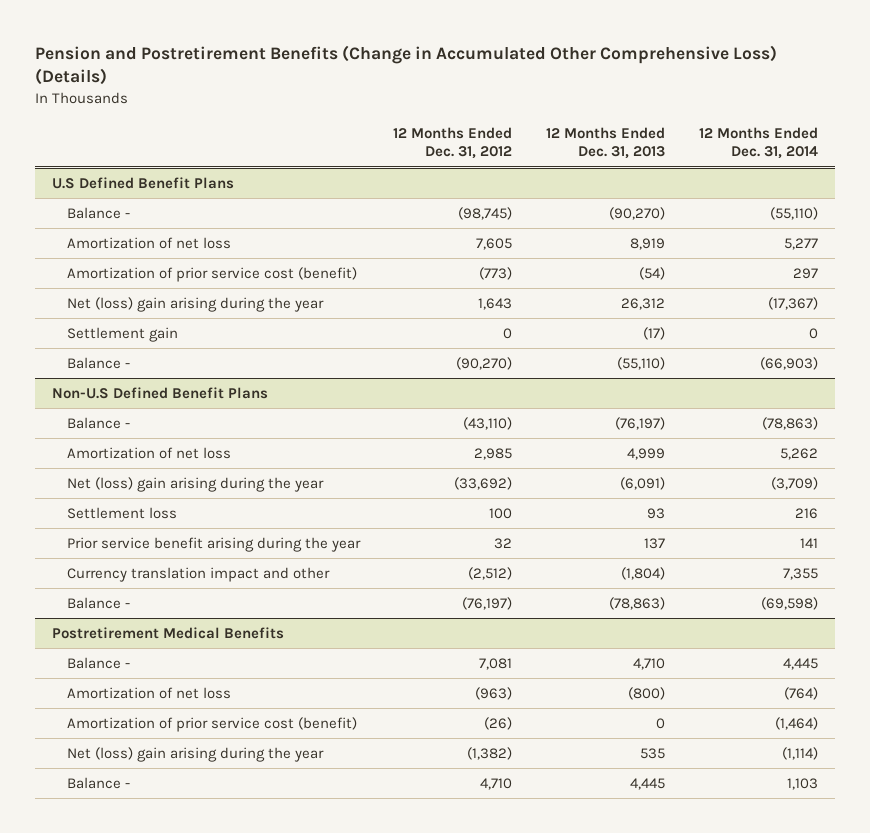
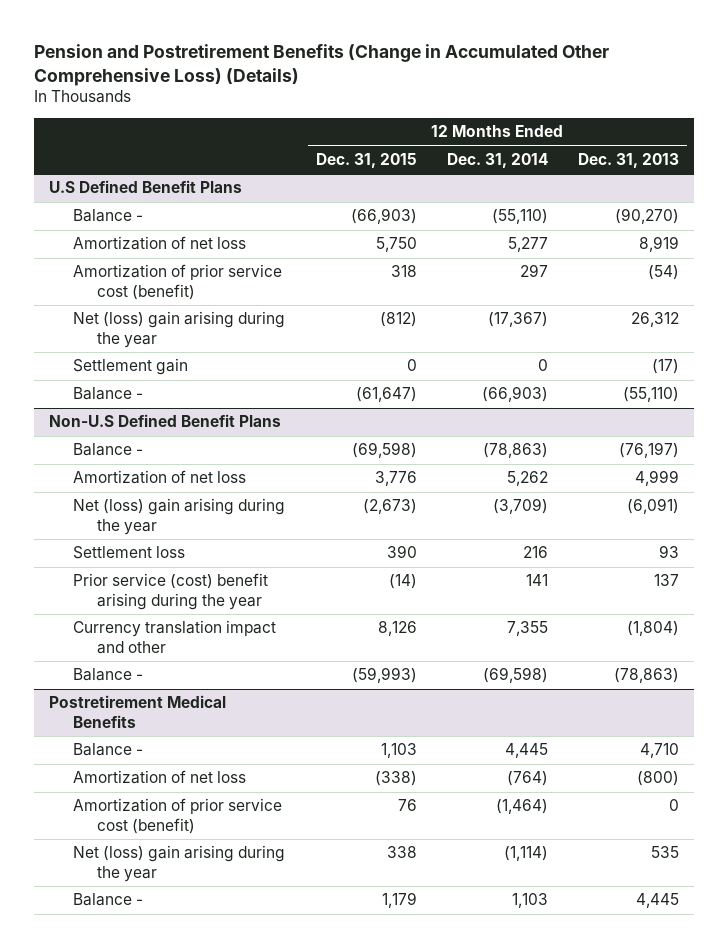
- | 12 Months Ended Dec. 31, 2012 | 12 Months Ended Dec. 31, 2013 | 12 Months Ended Dec. 31, 2014
+ | 12 Months Ended Dec. 31, 2015 | 12 Months Ended Dec. 31, 2014 | 12 Months Ended Dec. 31, 2013
@ Non-U.S Defined Benefit Plans
- Prior service benefit arising during the year | 32 | 137 | 141
+ Prior service (cost) benefit arising during the year | (14) | 141 | 137

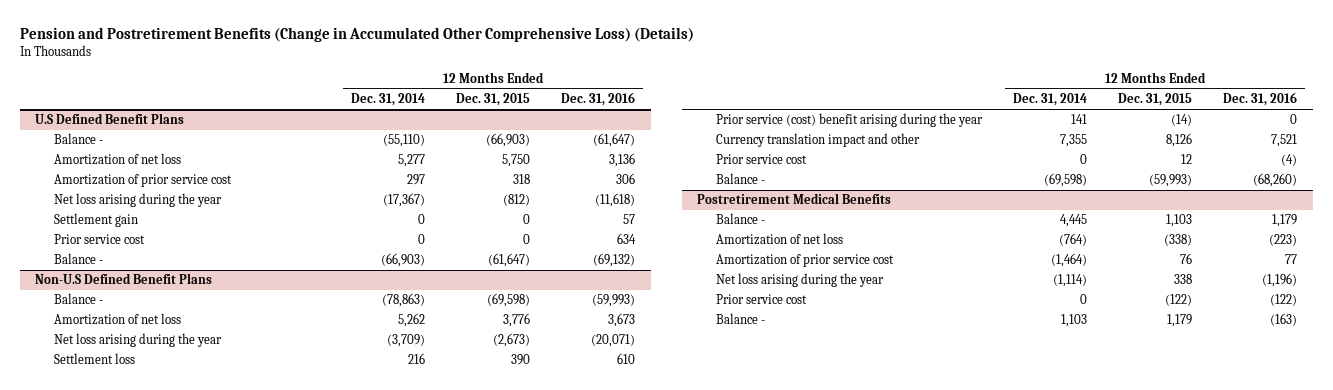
- | 12 Months Ended Dec. 31, 2015 | 12 Months Ended Dec. 31, 2014 | 12 Months Ended Dec. 31, 2013
+ | 12 Months Ended Dec. 31, 2014 | 12 Months Ended Dec. 31, 2015 | 12 Months Ended Dec. 31, 2016
@ U.S Defined Benefit Plans
- Amortization of prior service cost (benefit) | 318 | 297 | (54)
- Net (loss) gain arising during the year | (812) | (17,367) | 26,312
+ Amortization of prior service cost | 297 | 318 | 306
+ Net loss arising during the year | (17,367) | (812) | (11,618)
+ Prior service cost | 0 | 0 | 634
@ Non-U.S Defined Benefit Plans
- Net (loss) gain arising during the year | (2,673) | (3,709) | (6,091)
+ Net loss arising during the year | (3,709) | (2,673) | (20,071)
+ Prior service cost | 0 | 12 | (4)
@ Postretirement Medical Benefits
- Amortization of prior service cost (benefit) | 76 | (1,464) | 0
- Net (loss) gain arising during the year | 338 | (1,114) | 535
+ Amortization of prior service cost | (1,464) | 76 | 77
+ Net loss arising during the year | (1,114) | 338 | (1,196)
+ Prior service cost | 0 | (122) | (122)

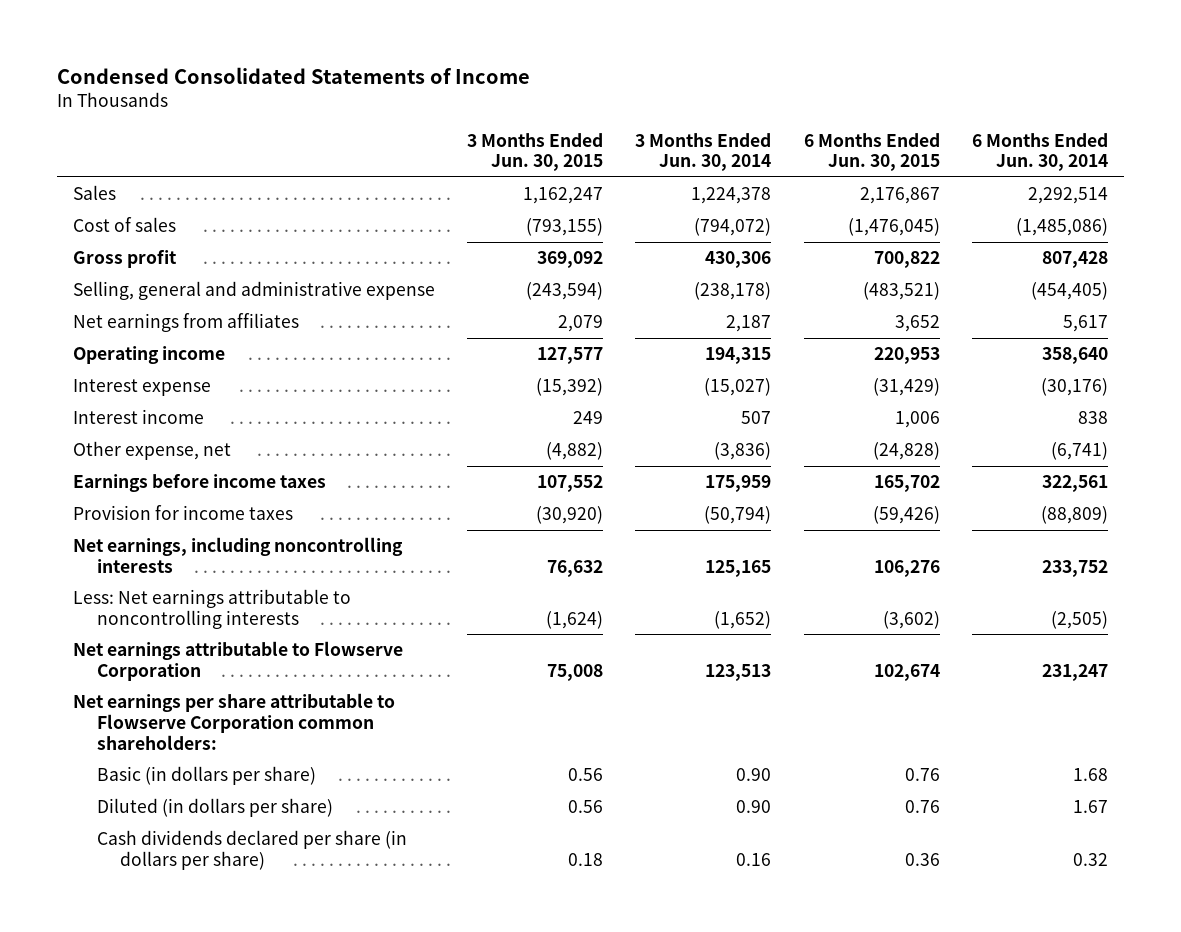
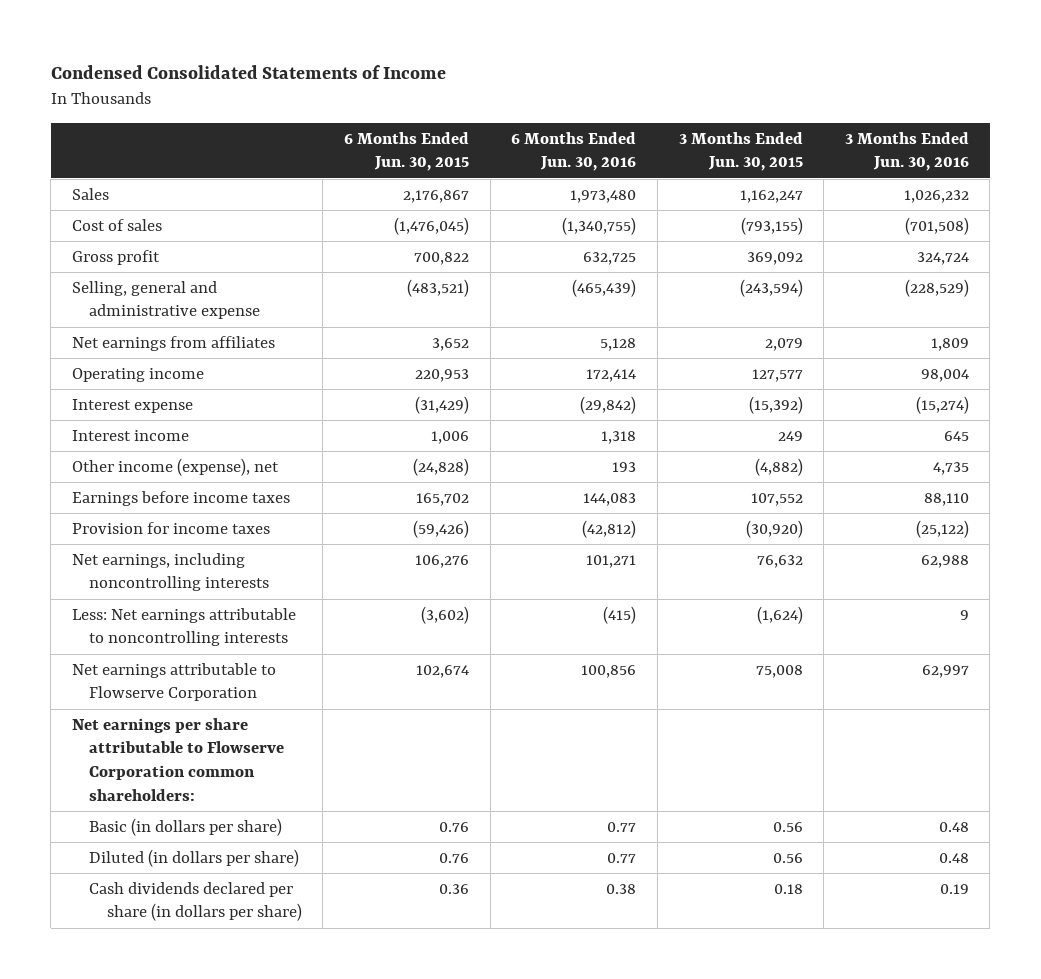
- | 3 Months Ended Jun. 30, 2015 | 3 Months Ended Jun. 30, 2014 | 6 Months Ended Jun. 30, 2015 | 6 Months Ended Jun. 30, 2014
+ | 6 Months Ended Jun. 30, 2015 | 6 Months Ended Jun. 30, 2016 | 3 Months Ended Jun. 30, 2015 | 3 Months Ended Jun. 30, 2016
- Other expense, net | (4,882) | (3,836) | (24,828) | (6,741)
+ Other income (expense), net | (24,828) | 193 | (4,882) | 4,735

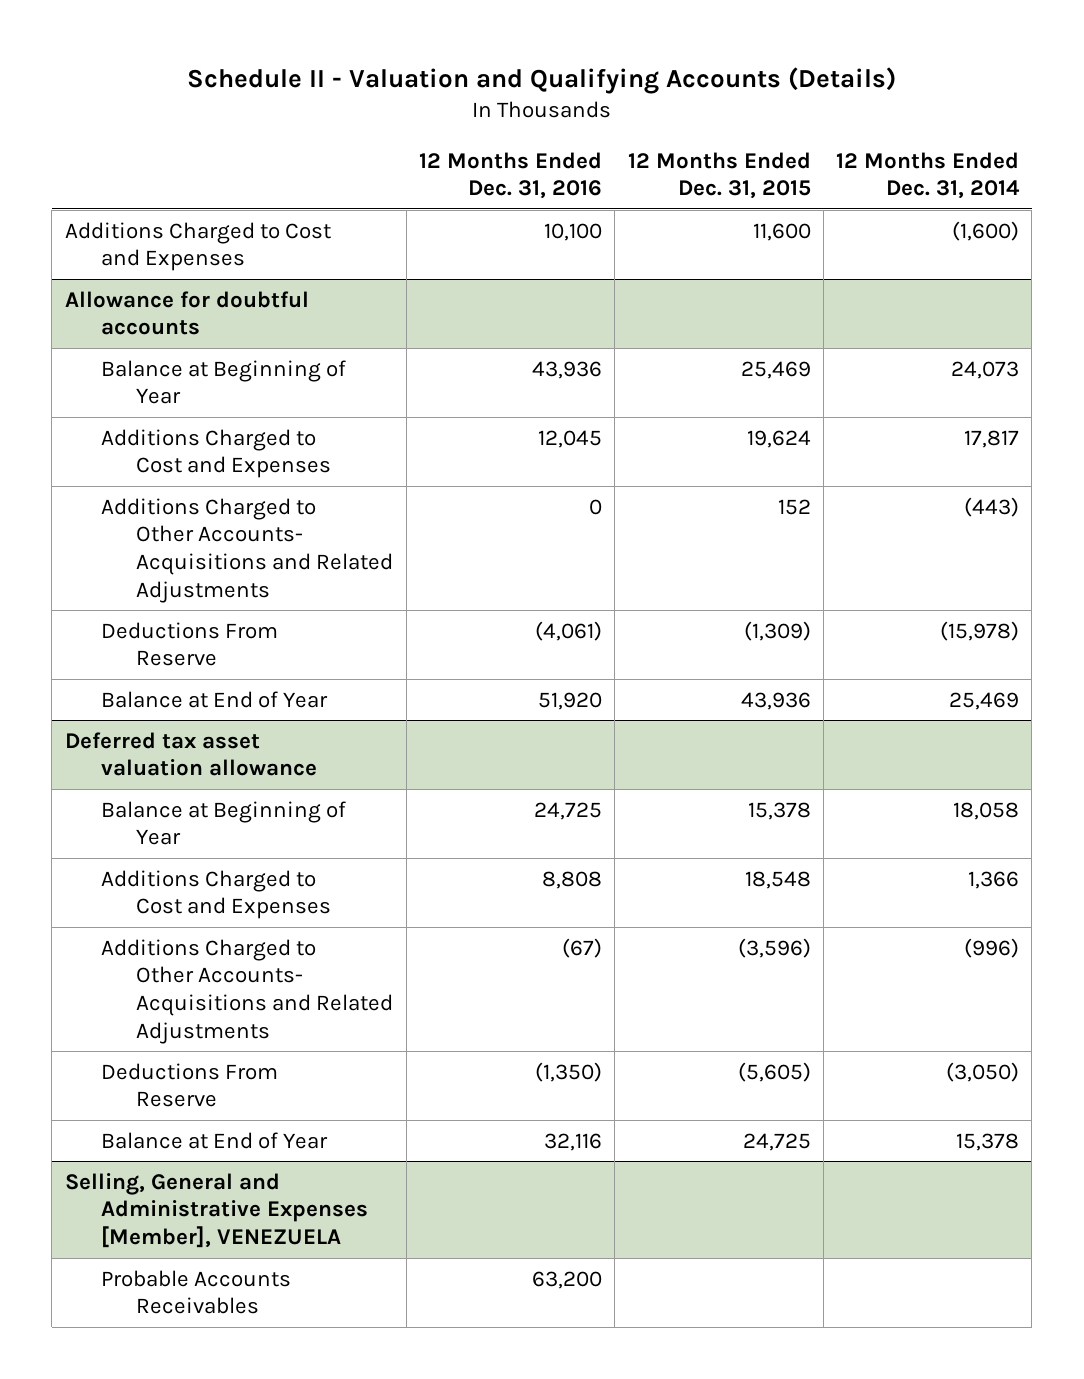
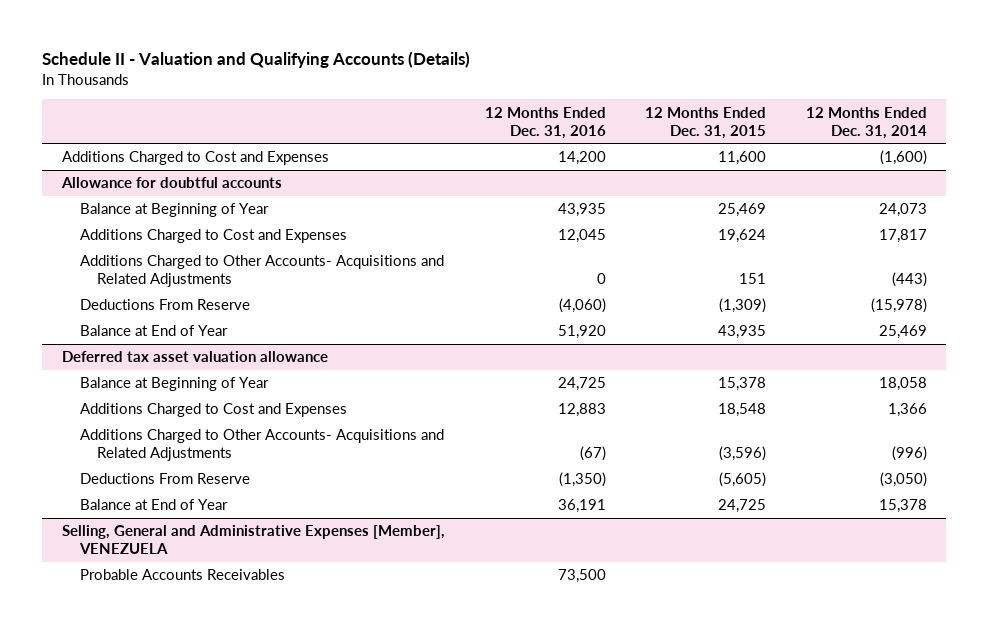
- Additions Charged to Cost and Expenses | 10,100 | 11,600 | (1,600)
+ Additions Charged to Cost and Expenses | 14,200 | 11,600 | (1,600)
@ Allowance for doubtful accounts
- Balance at Beginning of Year | 43,936 | 25,469 | 24,073
+ Balance at Beginning of Year | 43,935 | 25,469 | 24,073
- Additions Charged to Other Accounts- Acquisitions and Related Adjustments | 0 | 152 | (443)
- Deductions From Reserve | (4,061) | (1,309) | (15,978)
- Balance at End of Year | 51,920 | 43,936 | 25,469
+ Additions Charged to Other Accounts- Acquisitions and Related Adjustments | 0 | 151 | (443)
+ Deductions From Reserve | (4,060) | (1,309) | (15,978)
+ Balance at End of Year | 51,920 | 43,935 | 25,469
@ Deferred tax asset valuation allowance
- Additions Charged to Cost and Expenses | 8,808 | 18,548 | 1,366
+ Additions Charged to Cost and Expenses | 12,883 | 18,548 | 1,366
- Balance at End of Year | 32,116 | 24,725 | 15,378
+ Balance at End of Year | 36,191 | 24,725 | 15,378
@ Selling, General and Administrative Expenses [Member], VENEZUELA
- Probable Accounts Receivables | 63,200 | |
+ Probable Accounts Receivables | 73,500 | |

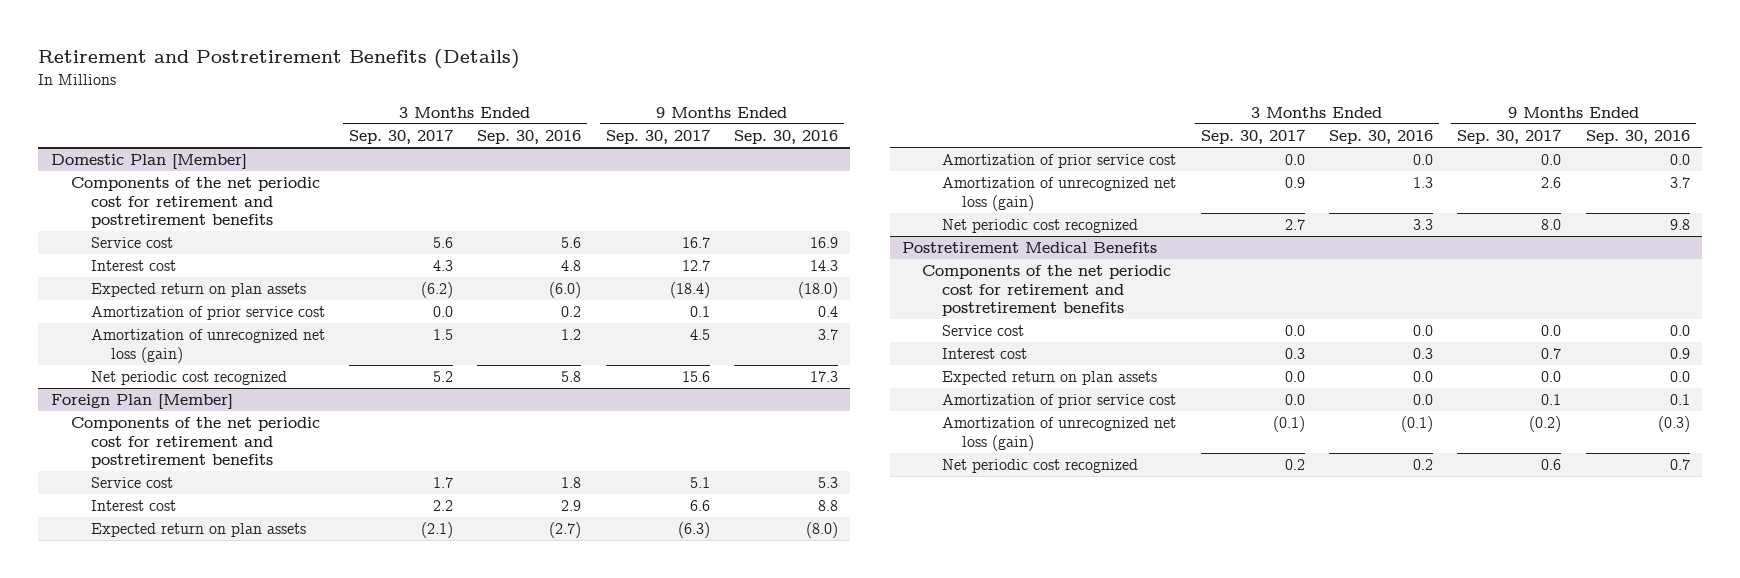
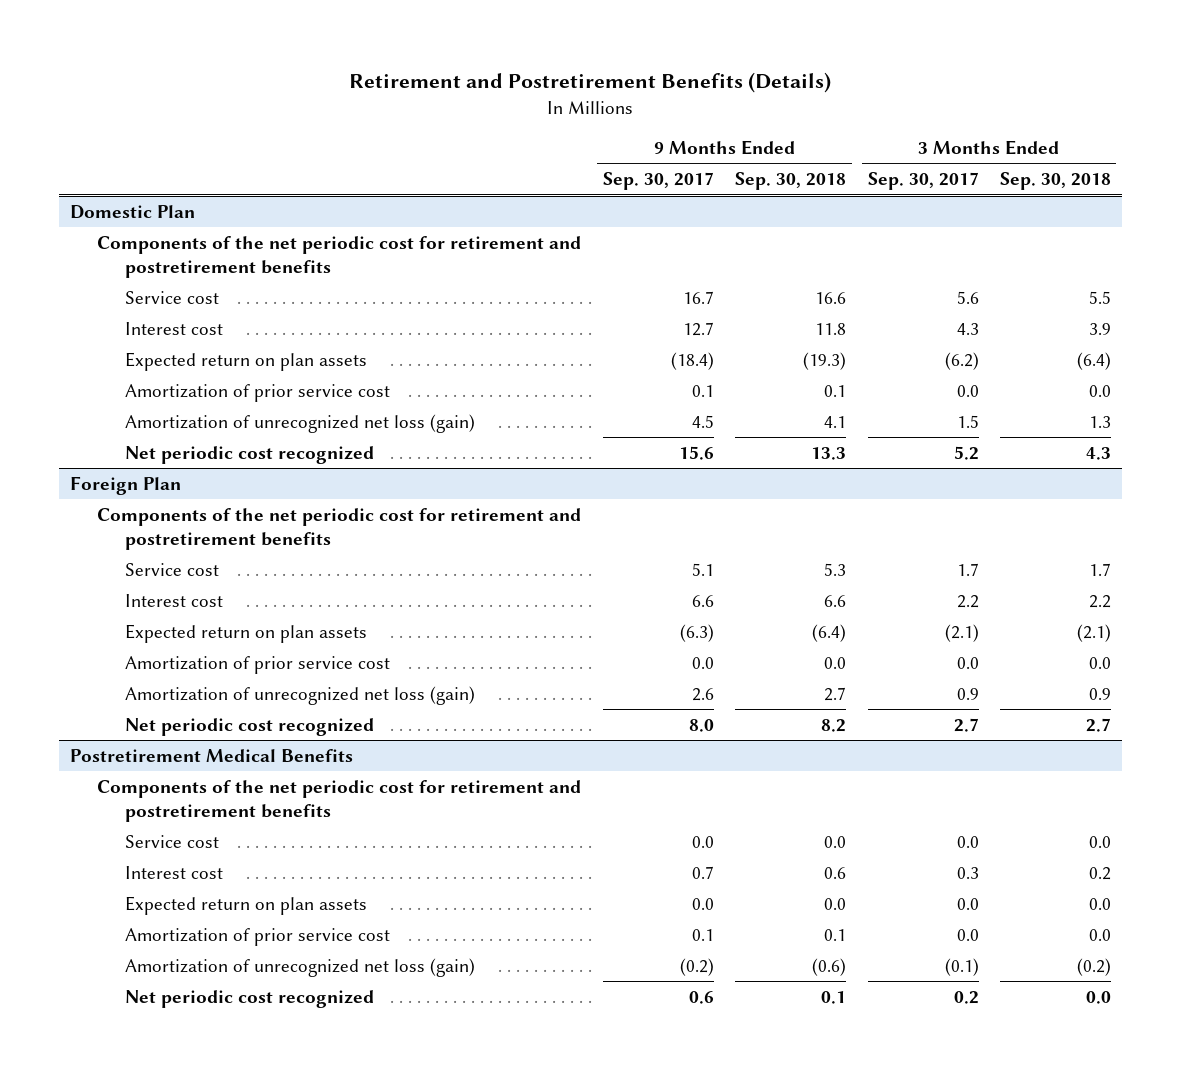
- | 3 Months Ended Sep. 30, 2017 | 3 Months Ended Sep. 30, 2016 | 9 Months Ended Sep. 30, 2017 | 9 Months Ended Sep. 30, 2016
+ | 9 Months Ended Sep. 30, 2017 | 9 Months Ended Sep. 30, 2018 | 3 Months Ended Sep. 30, 2017 | 3 Months Ended Sep. 30, 2018
- Domestic Plan [Member]
+ Domestic Plan
- Foreign Plan [Member]
+ Foreign Plan

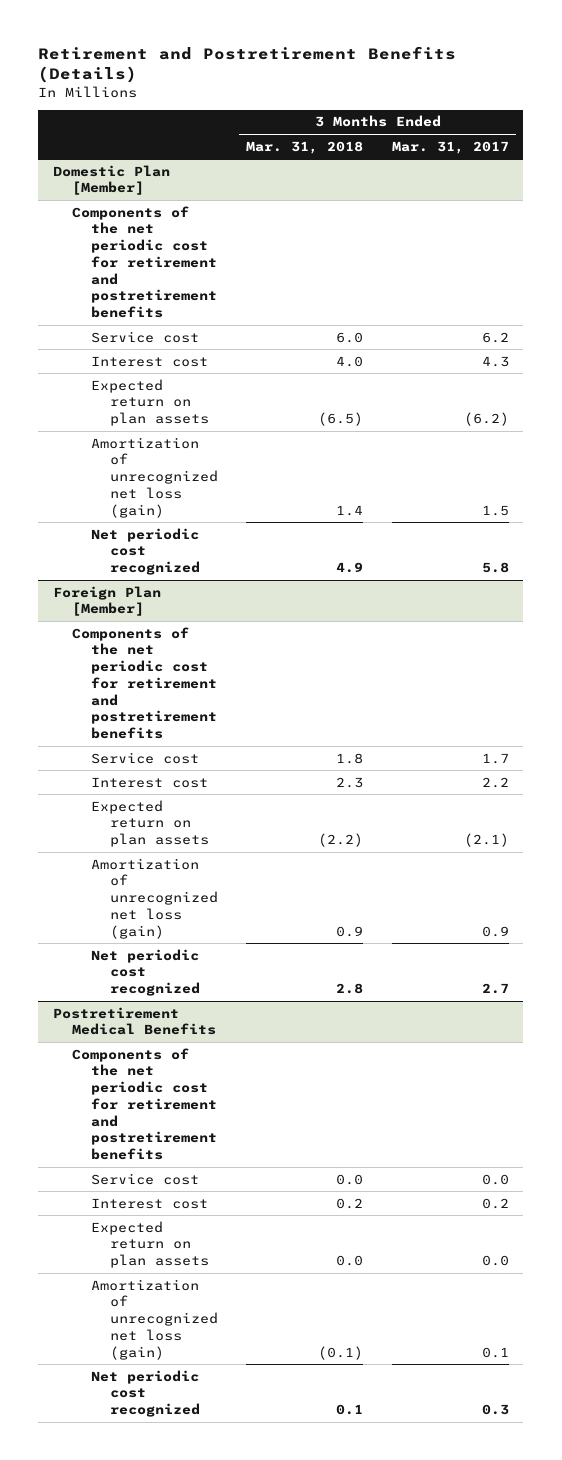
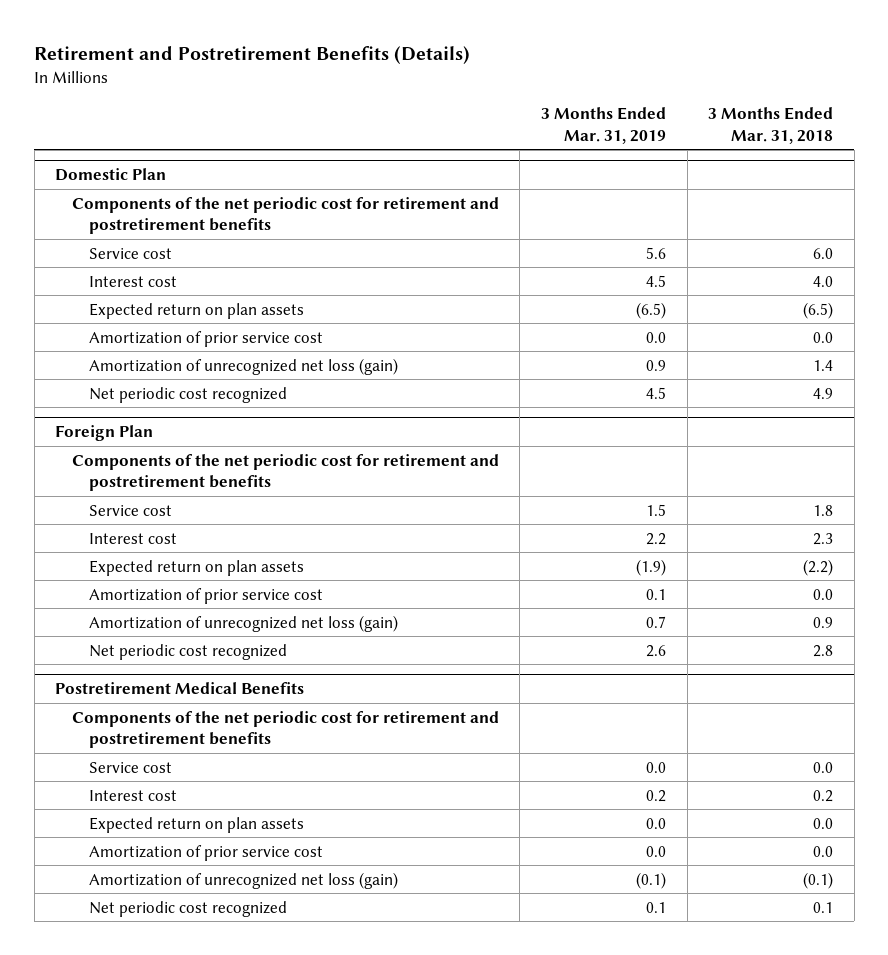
- | 3 Months Ended Mar. 31, 2018 | 3 Months Ended Mar. 31, 2017
+ | 3 Months Ended Mar. 31, 2019 | 3 Months Ended Mar. 31, 2018
- Domestic Plan [Member]
+ Domestic Plan
+ Amortization of prior service cost | 0.0 | 0.0
- Foreign Plan [Member]
+ Foreign Plan
+ Amortization of prior service cost | 0.1 | 0.0
@ Postretirement Medical Benefits
+ Amortization of prior service cost | 0.0 | 0.0

